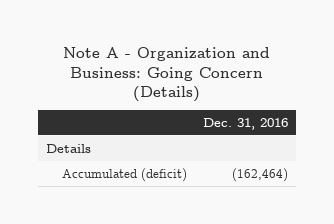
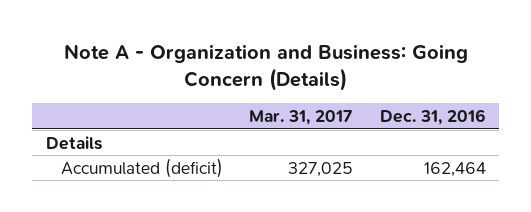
- | Dec. 31, 2016
+ | Mar. 31, 2017 | Dec. 31, 2016
- Accumulated (deficit) | (162,464)
+ Accumulated (deficit) | 327,025 | 162,464

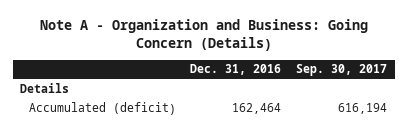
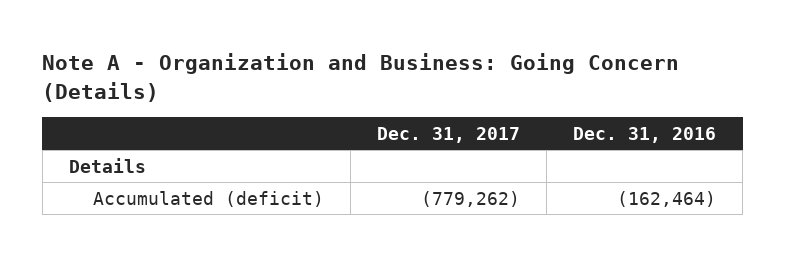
- | Dec. 31, 2016 | Sep. 30, 2017
+ | Dec. 31, 2017 | Dec. 31, 2016
- Accumulated (deficit) | 162,464 | 616,194
+ Accumulated (deficit) | (779,262) | (162,464)

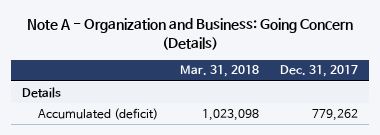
- | Dec. 31, 2017 | Dec. 31, 2016
+ | Mar. 31, 2018 | Dec. 31, 2017
- Accumulated (deficit) | (779,262) | (162,464)
+ Accumulated (deficit) | 1,023,098 | 779,262

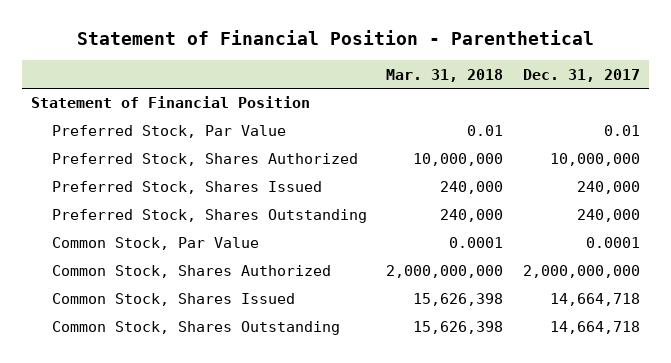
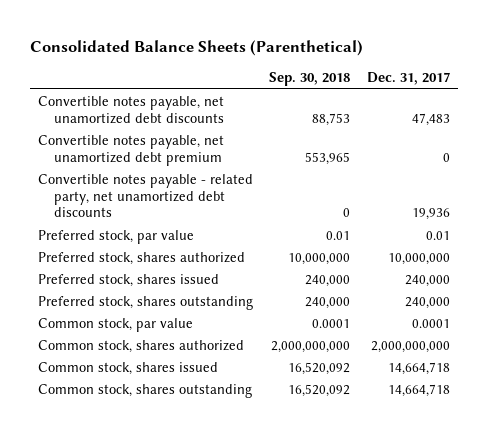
- Statement of Financial Position - Parenthetical
+ Consolidated Balance Sheets (Parenthetical)
- | Mar. 31, 2018 | Dec. 31, 2017
+ | Sep. 30, 2018 | Dec. 31, 2017
- Statement of Financial Position
- Preferred Stock, Par Value | 0.01 | 0.01
- Preferred Stock, Shares Authorized | 10,000,000 | 10,000,000
- Preferred Stock, Shares Issued | 240,000 | 240,000
- Preferred Stock, Shares Outstanding | 240,000 | 240,000
- Common Stock, Par Value | 0.0001 | 0.0001
- Common Stock, Shares Authorized | 2,000,000,000 | 2,000,000,000
- Common Stock, Shares Issued | 15,626,398 | 14,664,718
- Common Stock, Shares Outstanding | 15,626,398 | 14,664,718
+ Convertible notes payable, net unamortized debt discounts | 88,753 | 47,483
+ Convertible notes payable, net unamortized debt premium | 553,965 | 0
+ Convertible notes payable - related party, net unamortized debt discounts | 0 | 19,936
+ Preferred stock, par value | 0.01 | 0.01
+ Preferred stock, shares authorized | 10,000,000 | 10,000,000
+ Preferred stock, shares issued | 240,000 | 240,000
+ Preferred stock, shares outstanding | 240,000 | 240,000
+ Common stock, par value | 0.0001 | 0.0001
+ Common stock, shares authorized | 2,000,000,000 | 2,000,000,000
+ Common stock, shares issued | 16,520,092 | 14,664,718
+ Common stock, shares outstanding | 16,520,092 | 14,664,718

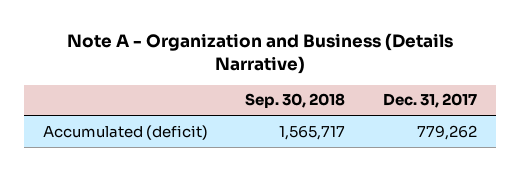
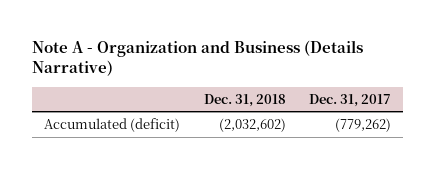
- | Sep. 30, 2018 | Dec. 31, 2017
+ | Dec. 31, 2018 | Dec. 31, 2017
- Accumulated (deficit) | 1,565,717 | 779,262
+ Accumulated (deficit) | (2,032,602) | (779,262)

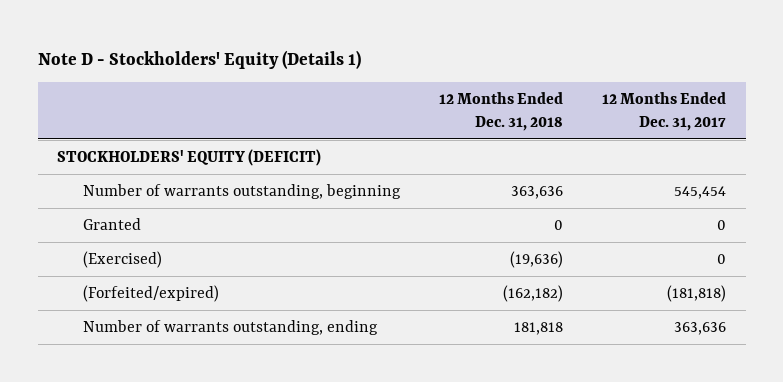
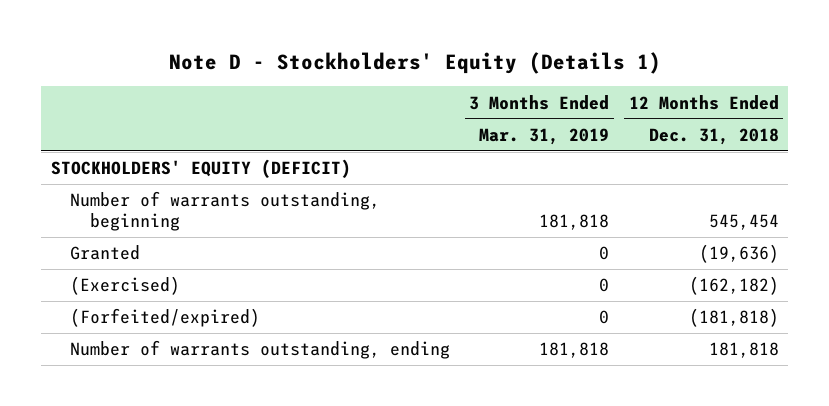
- | 12 Months Ended Dec. 31, 2018 | 12 Months Ended Dec. 31, 2017
+ | 3 Months Ended Mar. 31, 2019 | 12 Months Ended Dec. 31, 2018
- Number of warrants outstanding, beginning | 363,636 | 545,454
- Granted | 0 | 0
- (Exercised) | (19,636) | 0
- (Forfeited/expired) | (162,182) | (181,818)
+ Number of warrants outstanding, beginning | 181,818 | 545,454
+ Granted | 0 | (19,636)
+ (Exercised) | 0 | (162,182)
+ (Forfeited/expired) | 0 | (181,818)

